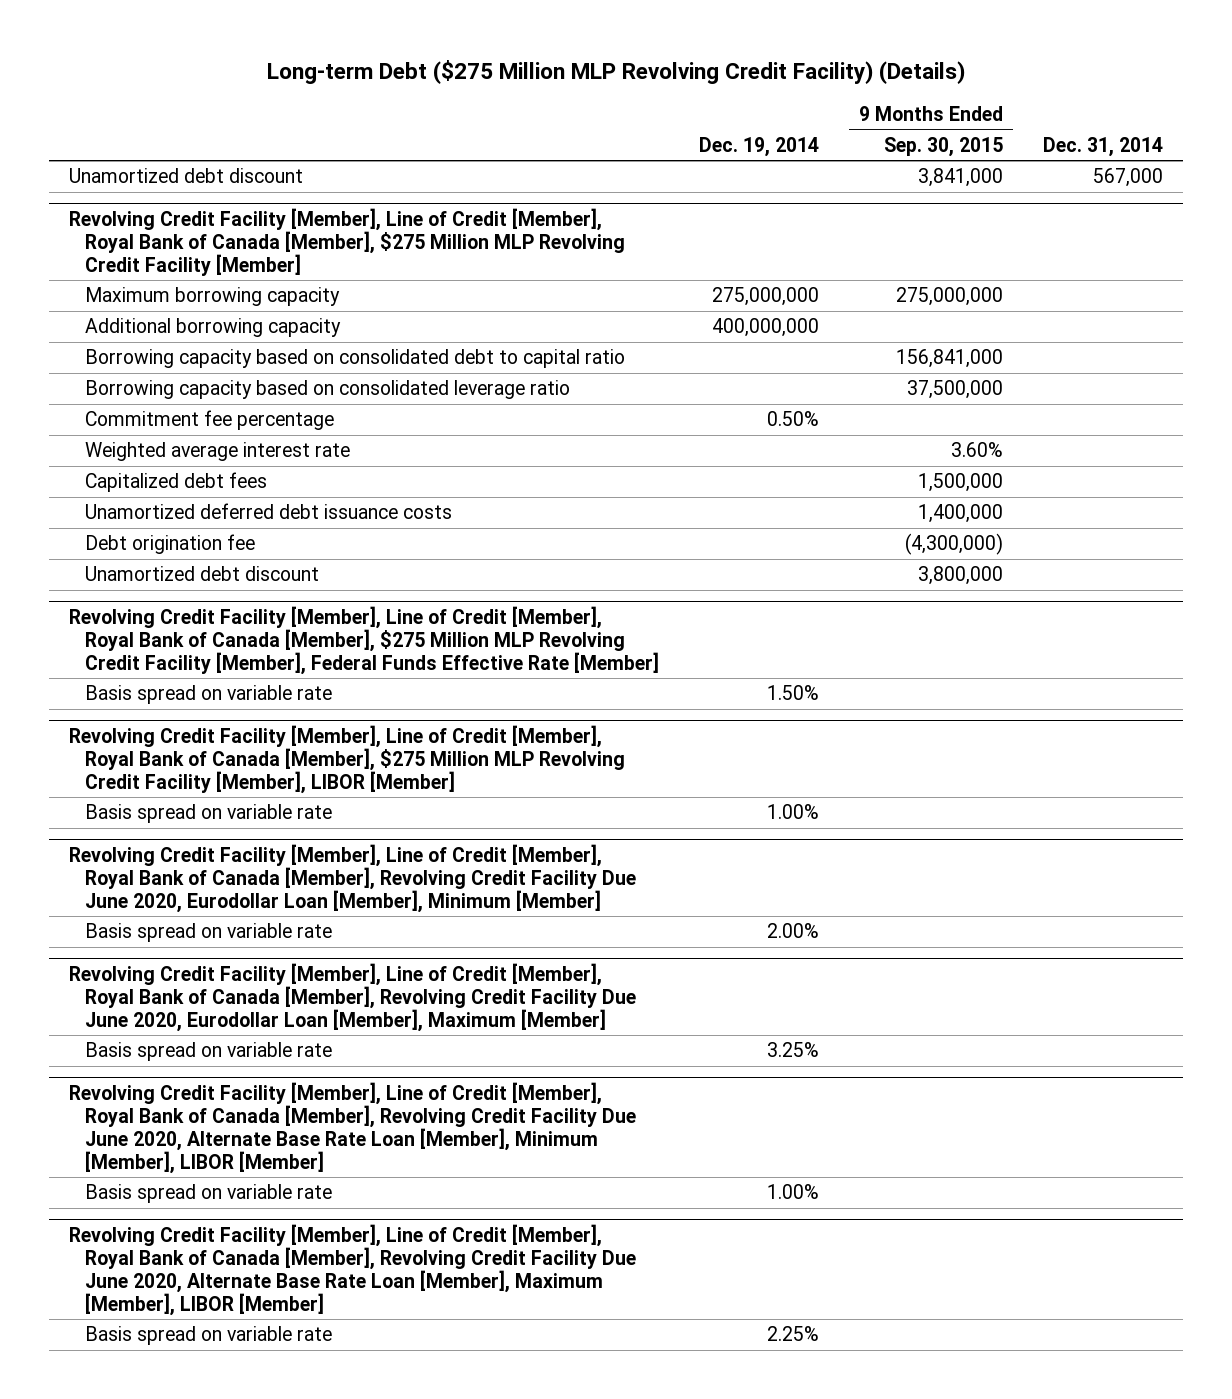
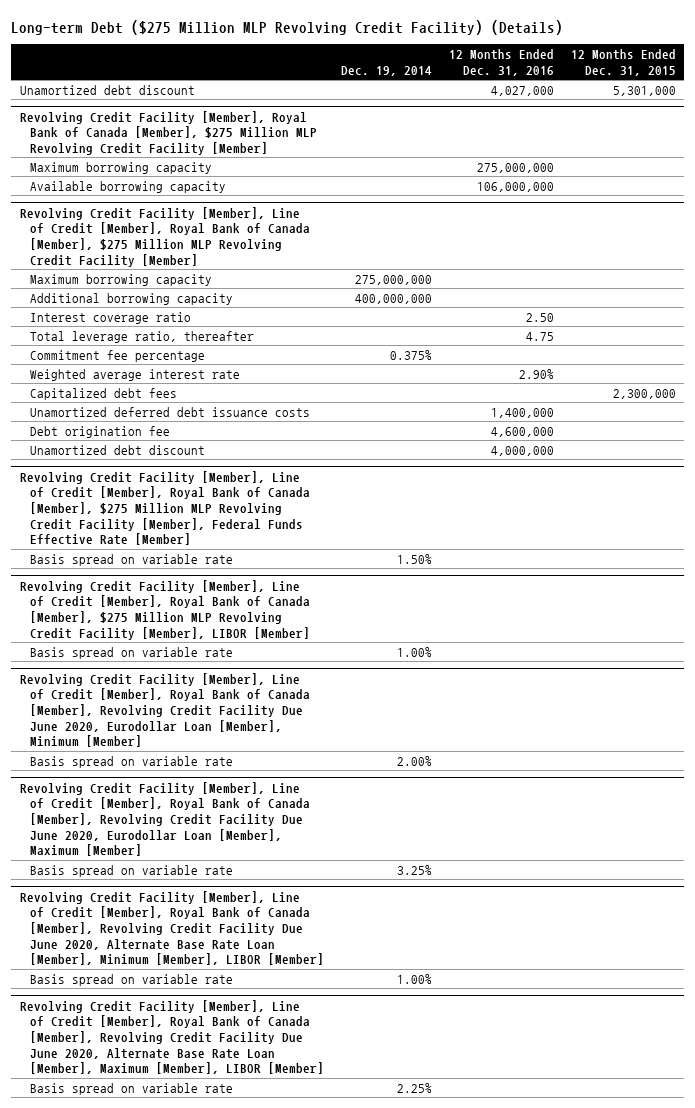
- | Dec. 19, 2014 | 9 Months Ended Sep. 30, 2015 | Dec. 31, 2014
+ | Dec. 19, 2014 | 12 Months Ended Dec. 31, 2016 | 12 Months Ended Dec. 31, 2015
+ Revolving Credit Facility [Member], Royal Bank of Canada [Member], $275 Million MLP Revolving Credit Facility [Member]
+ Maximum borrowing capacity | | 275,000,000 |
+ Available borrowing capacity | | 106,000,000 |
@ Revolving Credit Facility [Member], Line of Credit [Member], Royal Bank of Canada [Member], $275 Million MLP Revolving Credit Facility [Member]
- Borrowing capacity based on consolidated debt to capital ratio | | 156,841,000 |
- Borrowing capacity based on consolidated leverage ratio | | 37,500,000 |
- Commitment fee percentage | 0.50% | |
+ Interest coverage ratio | | 2.50 |
+ Total leverage ratio, thereafter | | 4.75 |
+ Commitment fee percentage | 0.375% | |

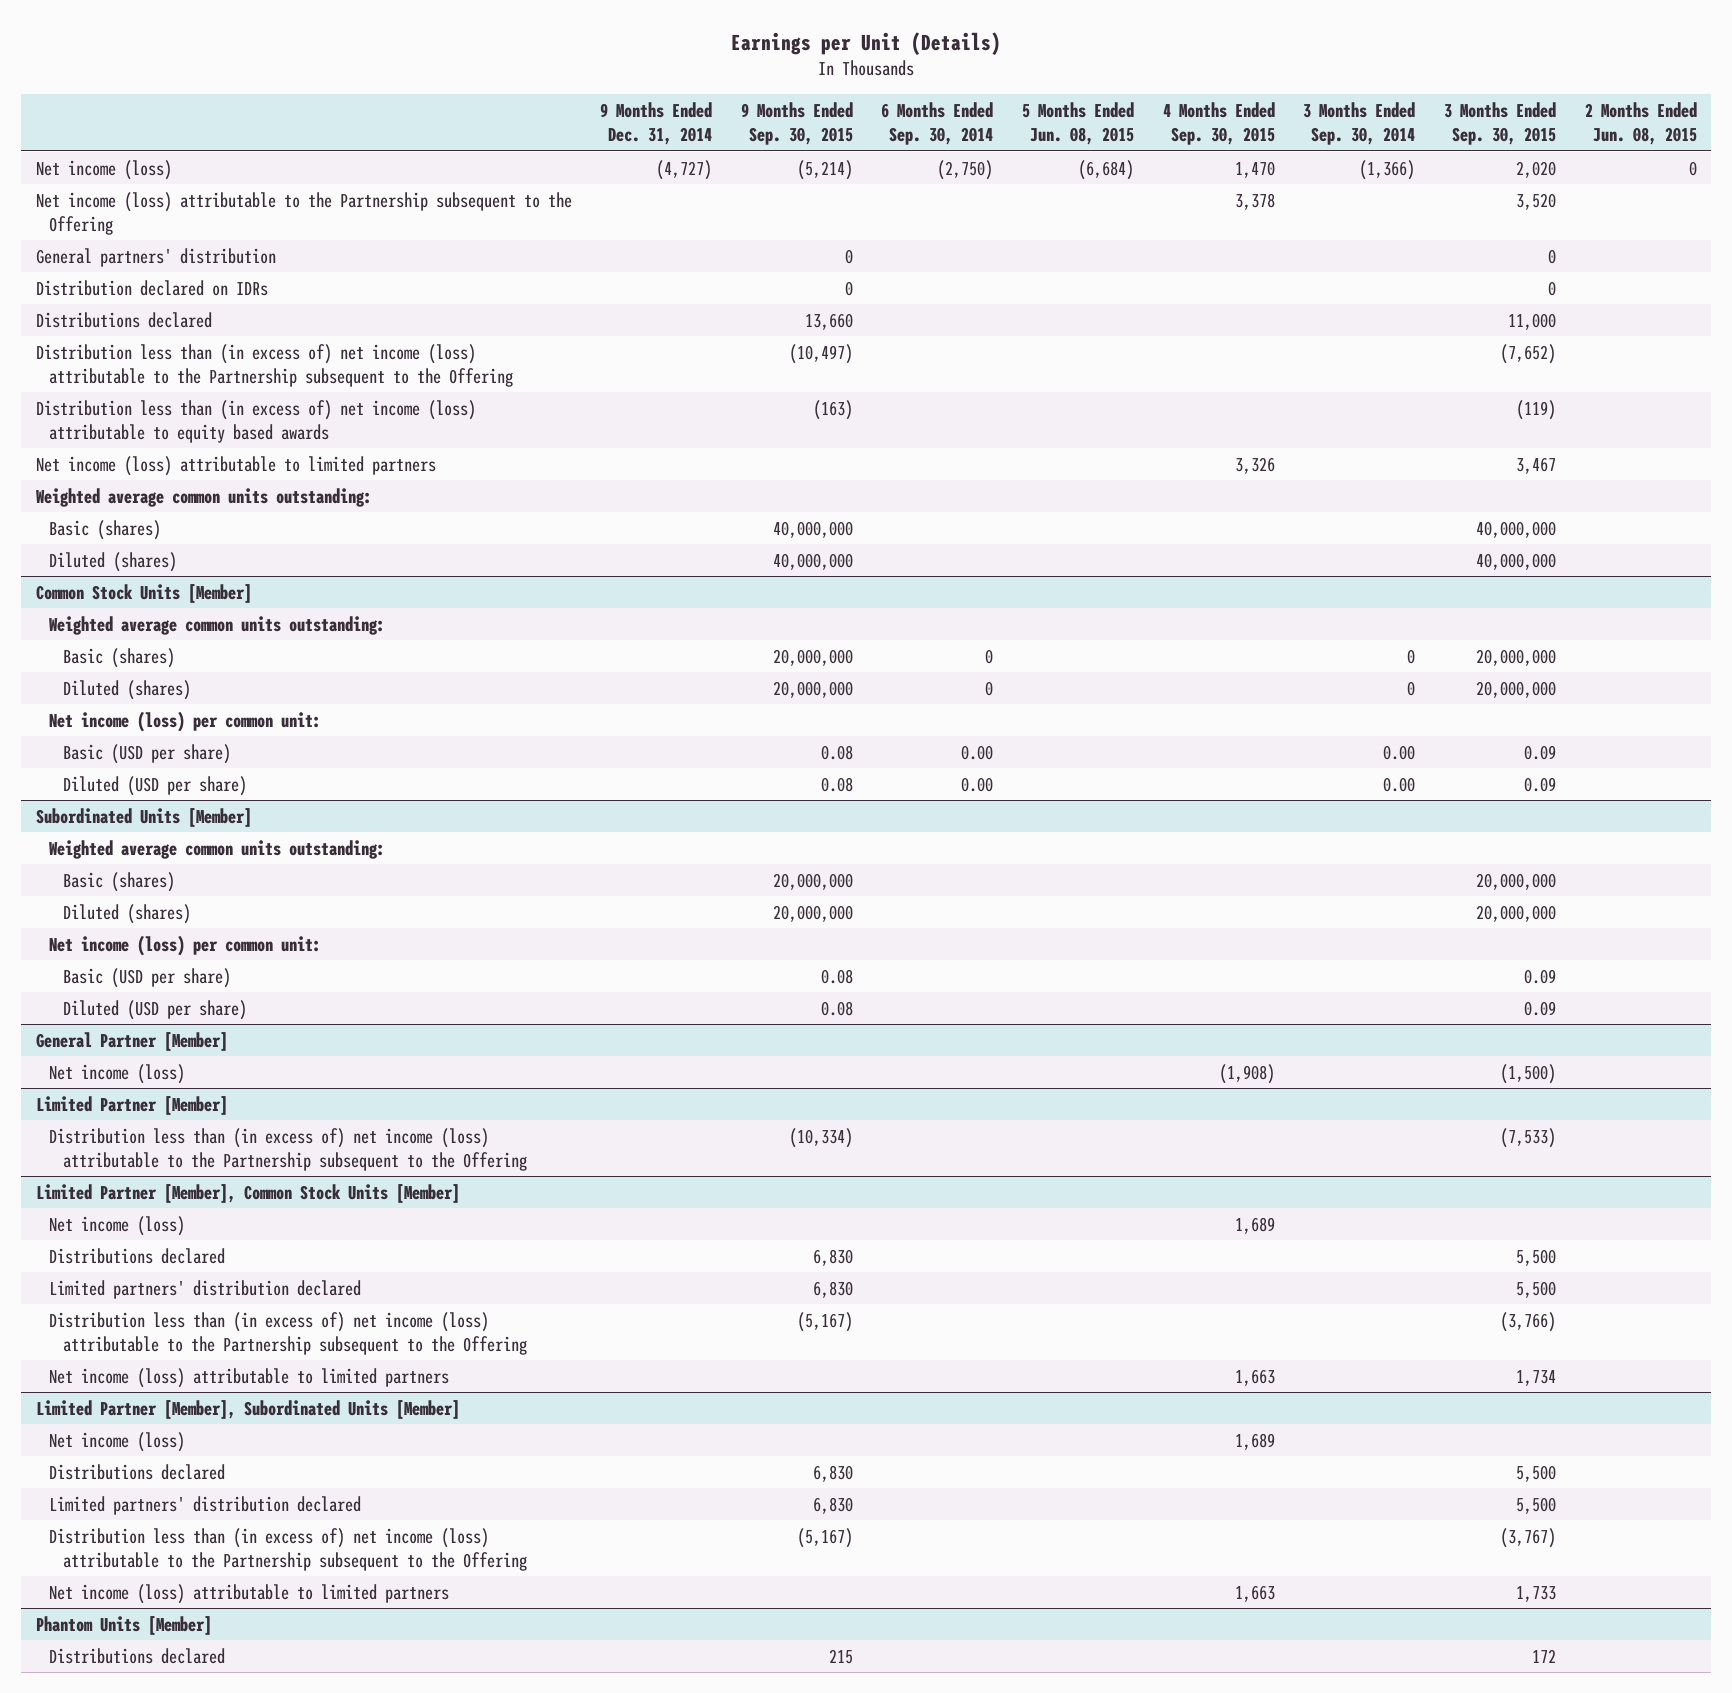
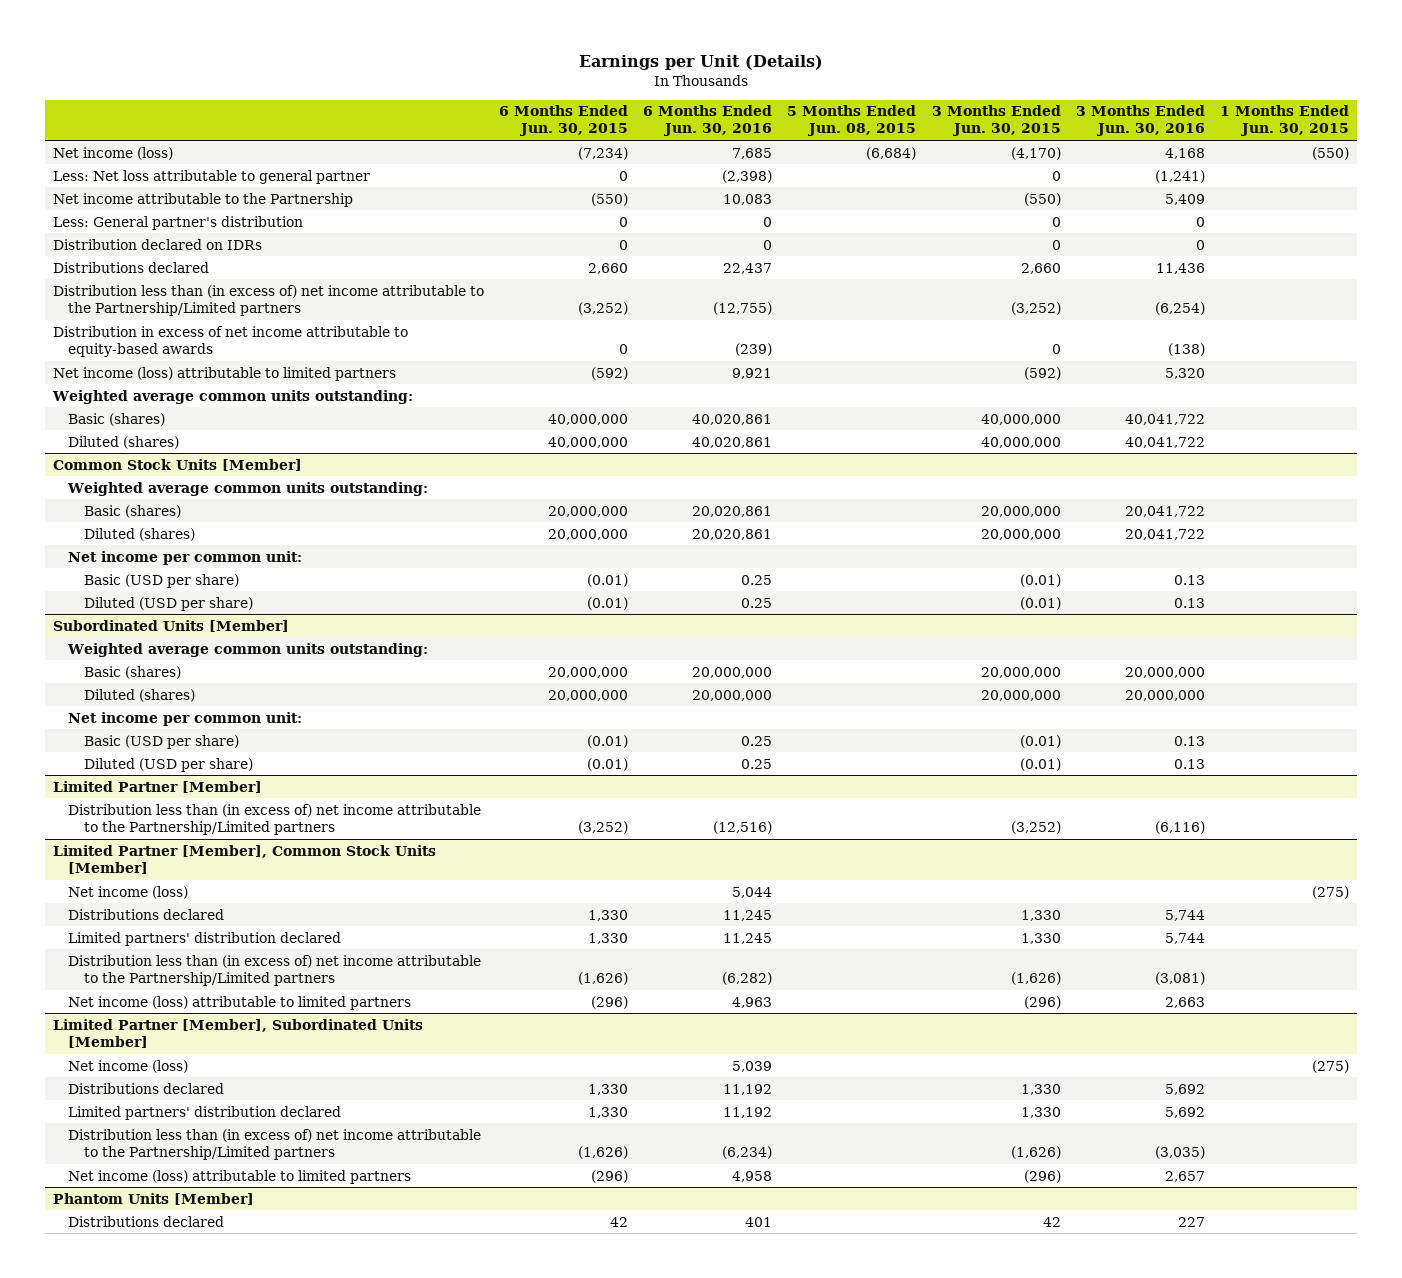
- | 9 Months Ended Dec. 31, 2014 | 9 Months Ended Sep. 30, 2015 | 6 Months Ended Sep. 30, 2014 | 5 Months Ended Jun. 08, 2015 | 4 Months Ended Sep. 30, 2015 | 3 Months Ended Sep. 30, 2014 | 3 Months Ended Sep. 30, 2015 | 2 Months Ended Jun. 08, 2015
+ | 6 Months Ended Jun. 30, 2015 | 6 Months Ended Jun. 30, 2016 | 5 Months Ended Jun. 08, 2015 | 3 Months Ended Jun. 30, 2015 | 3 Months Ended Jun. 30, 2016 | 1 Months Ended Jun. 30, 2015
- Net income (loss) attributable to the Partnership subsequent to the Offering | | | | | 3,378 | | 3,520 |
- General partners' distribution | | 0 | | | | | 0 |
+ Less: Net loss attributable to general partner | 0 | (2,398) | | 0 | (1,241) |
+ Net income attributable to the Partnership | (550) | 10,083 | | (550) | 5,409 |
+ Less: General partner's distribution | 0 | 0 | | 0 | 0 |
- Distribution less than (in excess of) net income (loss) attributable to the Partnership subsequent to the Offering | | (10,497) | | | | | (7,652) |
- Distribution less than (in excess of) net income (loss) attributable to equity based awards | | (163) | | | | | (119) |
+ Distribution less than (in excess of) net income attributable to the Partnership/Limited partners | (3,252) | (12,755) | | (3,252) | (6,254) |
+ Distribution in excess of net income attributable to equity-based awards | 0 | (239) | | 0 | (138) |
@ Common Stock Units [Member]
- Net income (loss) per common unit:
+ Net income per common unit:
@ Subordinated Units [Member]
- Net income (loss) per common unit:
+ Net income per common unit:
- General Partner [Member]
- Net income (loss) | | | | | (1,908) | | (1,500) |
@ Limited Partner [Member]
- Distribution less than (in excess of) net income (loss) attributable to the Partnership subsequent to the Offering | | (10,334) | | | | | (7,533) |
+ Distribution less than (in excess of) net income attributable to the Partnership/Limited partners | (3,252) | (12,516) | | (3,252) | (6,116) |
@ Limited Partner [Member], Common Stock Units [Member]
- Distribution less than (in excess of) net income (loss) attributable to the Partnership subsequent to the Offering | | (5,167) | | | | | (3,766) |
+ Distribution less than (in excess of) net income attributable to the Partnership/Limited partners | (1,626) | (6,282) | | (1,626) | (3,081) |
@ Limited Partner [Member], Subordinated Units [Member]
- Distribution less than (in excess of) net income (loss) attributable to the Partnership subsequent to the Offering | | (5,167) | | | | | (3,767) |
+ Distribution less than (in excess of) net income attributable to the Partnership/Limited partners | (1,626) | (6,234) | | (1,626) | (3,035) |

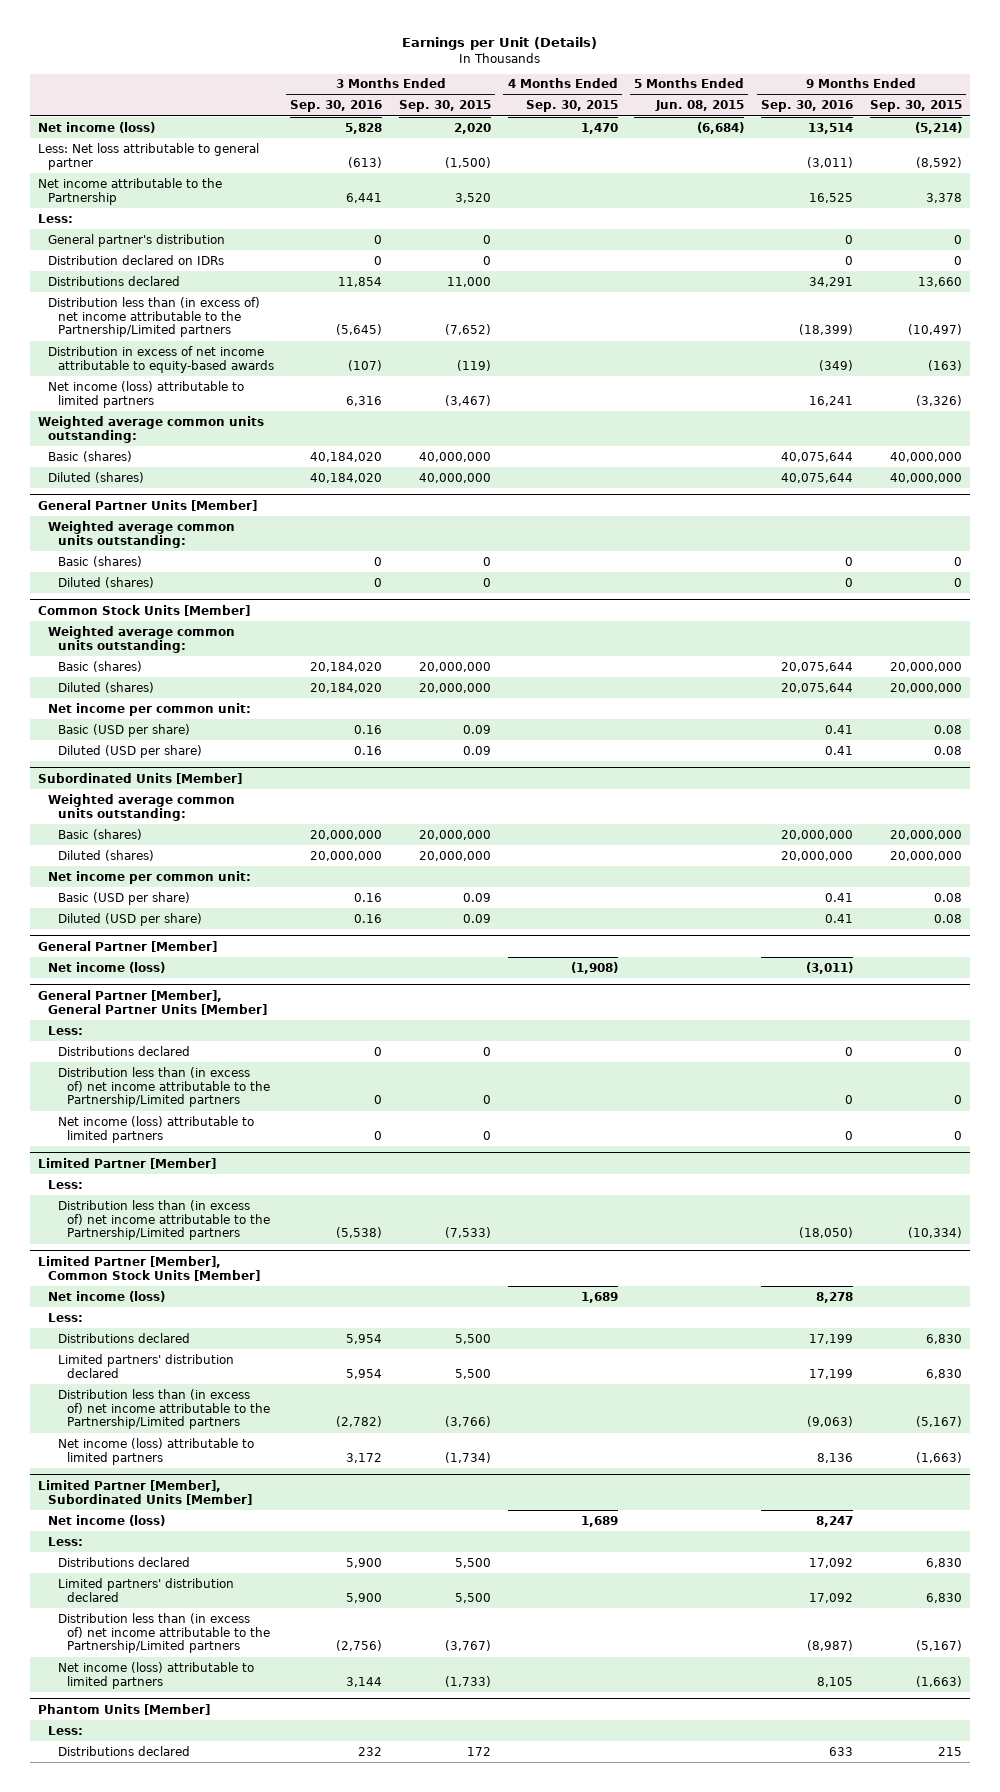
- | 6 Months Ended Jun. 30, 2015 | 6 Months Ended Jun. 30, 2016 | 5 Months Ended Jun. 08, 2015 | 3 Months Ended Jun. 30, 2015 | 3 Months Ended Jun. 30, 2016 | 1 Months Ended Jun. 30, 2015
+ | 3 Months Ended Sep. 30, 2016 | 3 Months Ended Sep. 30, 2015 | 4 Months Ended Sep. 30, 2015 | 5 Months Ended Jun. 08, 2015 | 9 Months Ended Sep. 30, 2016 | 9 Months Ended Sep. 30, 2015
- Less: General partner's distribution | 0 | 0 | | 0 | 0 |
+ Less:
+ General partner's distribution | 0 | 0 | | | 0 | 0
+ General Partner Units [Member]
+ Weighted average common units outstanding:
+ Basic (shares) | 0 | 0 | | | 0 | 0
+ Diluted (shares) | 0 | 0 | | | 0 | 0
+ General Partner [Member]
+ Net income (loss) | | | (1,908) | | (3,011) |
+ General Partner [Member], General Partner Units [Member]
+ Less:
+ Distributions declared | 0 | 0 | | | 0 | 0
+ Distribution less than (in excess of) net income attributable to the Partnership/Limited partners | 0 | 0 | | | 0 | 0
+ Net income (loss) attributable to limited partners | 0 | 0 | | | 0 | 0
@ Limited Partner [Member]
+ Less:
@ Limited Partner [Member], Common Stock Units [Member]
+ Less:
@ Limited Partner [Member], Subordinated Units [Member]
+ Less:
@ Phantom Units [Member]
+ Less:

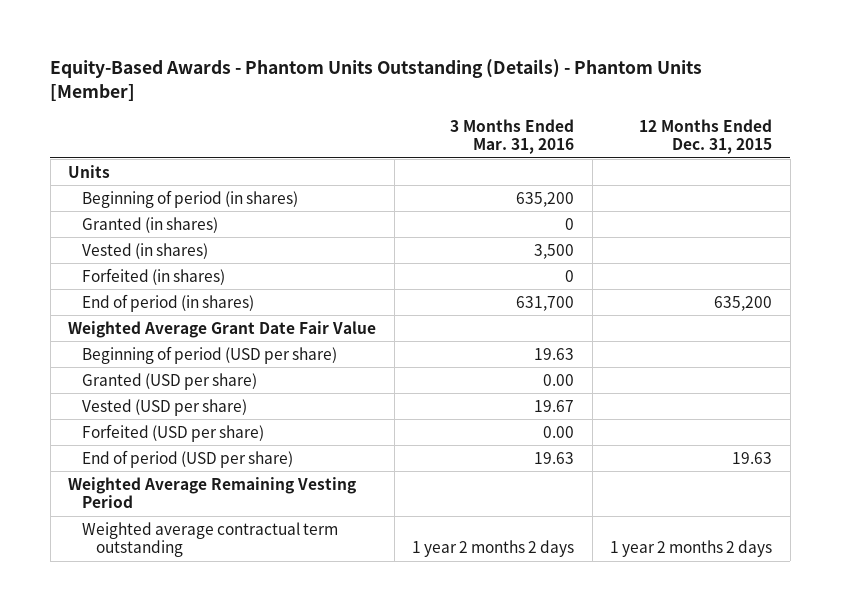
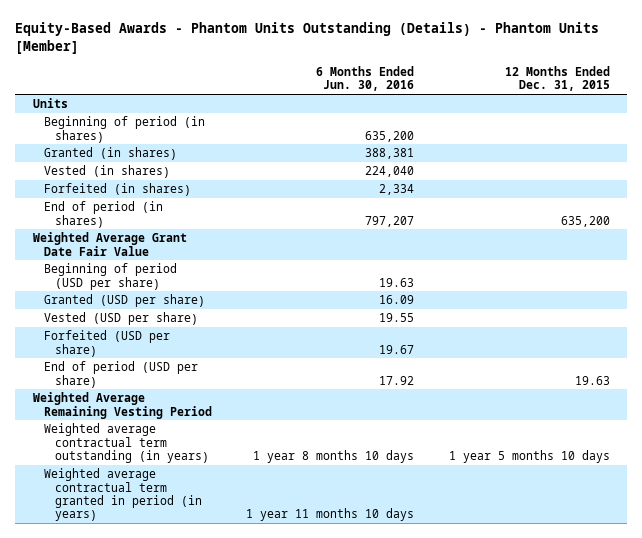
- | 3 Months Ended Mar. 31, 2016 | 12 Months Ended Dec. 31, 2015
+ | 6 Months Ended Jun. 30, 2016 | 12 Months Ended Dec. 31, 2015
- Weighted average contractual term outstanding | 1 year 2 months 2 days | 1 year 2 months 2 days
+ Weighted average contractual term outstanding (in years) | 1 year 8 months 10 days | 1 year 5 months 10 days
+ Weighted average contractual term granted in period (in years) | 1 year 11 months 10 days |

